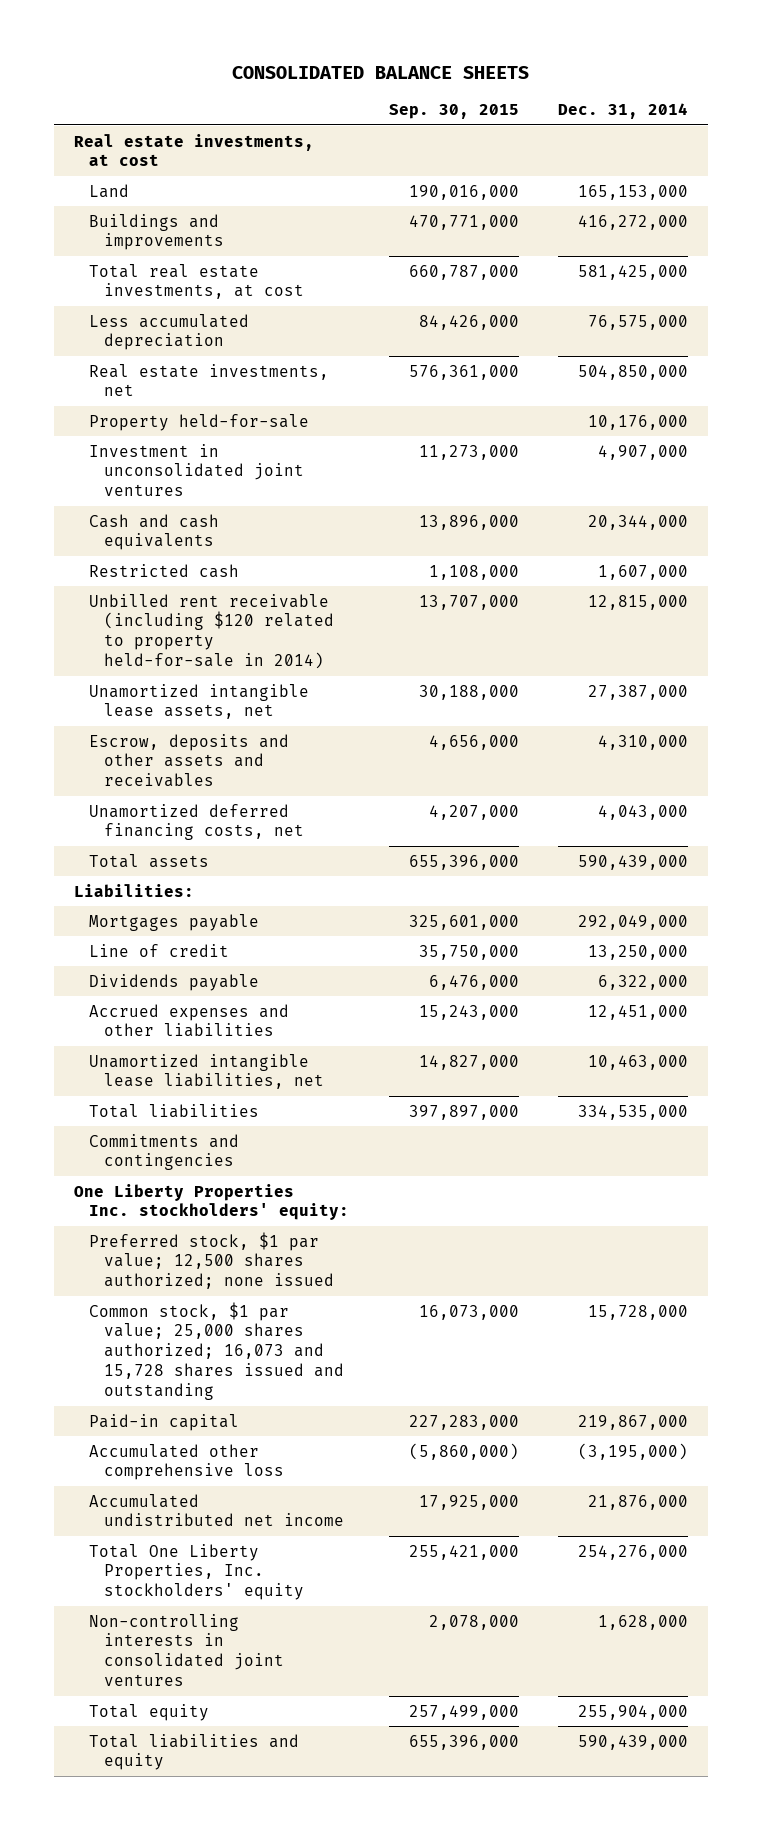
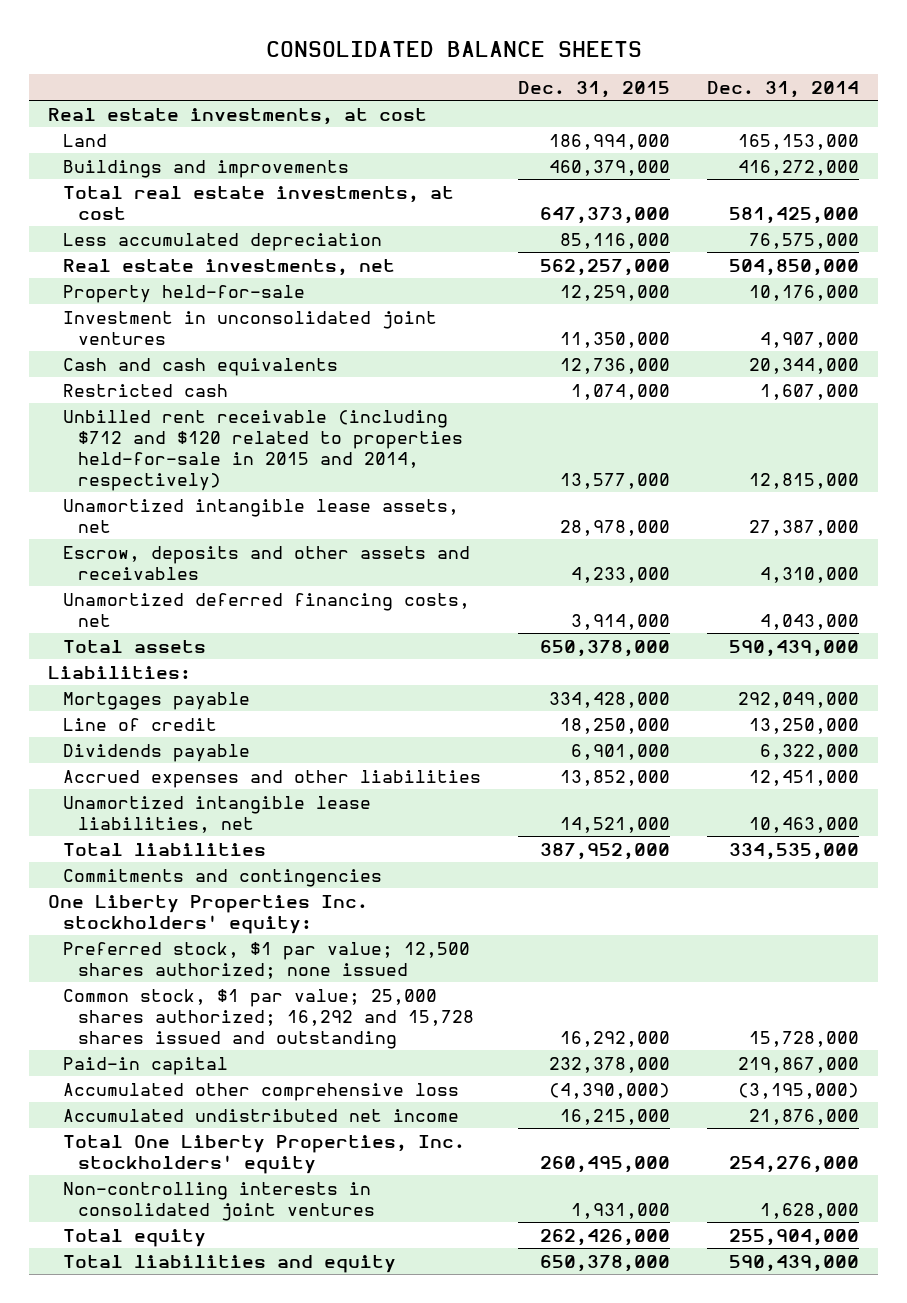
- | Sep. 30, 2015 | Dec. 31, 2014
+ | Dec. 31, 2015 | Dec. 31, 2014
- Unbilled rent receivable (including $120 related to property held-for-sale in 2014) | 13,707,000 | 12,815,000
+ Unbilled rent receivable (including $712 and $120 related to properties held-for-sale in 2015 and 2014, respectively) | 13,577,000 | 12,815,000
- Common stock, $1 par value; 25,000 shares authorized; 16,073 and 15,728 shares issued and outstanding | 16,073,000 | 15,728,000
+ Common stock, $1 par value; 25,000 shares authorized; 16,292 and 15,728 shares issued and outstanding | 16,292,000 | 15,728,000

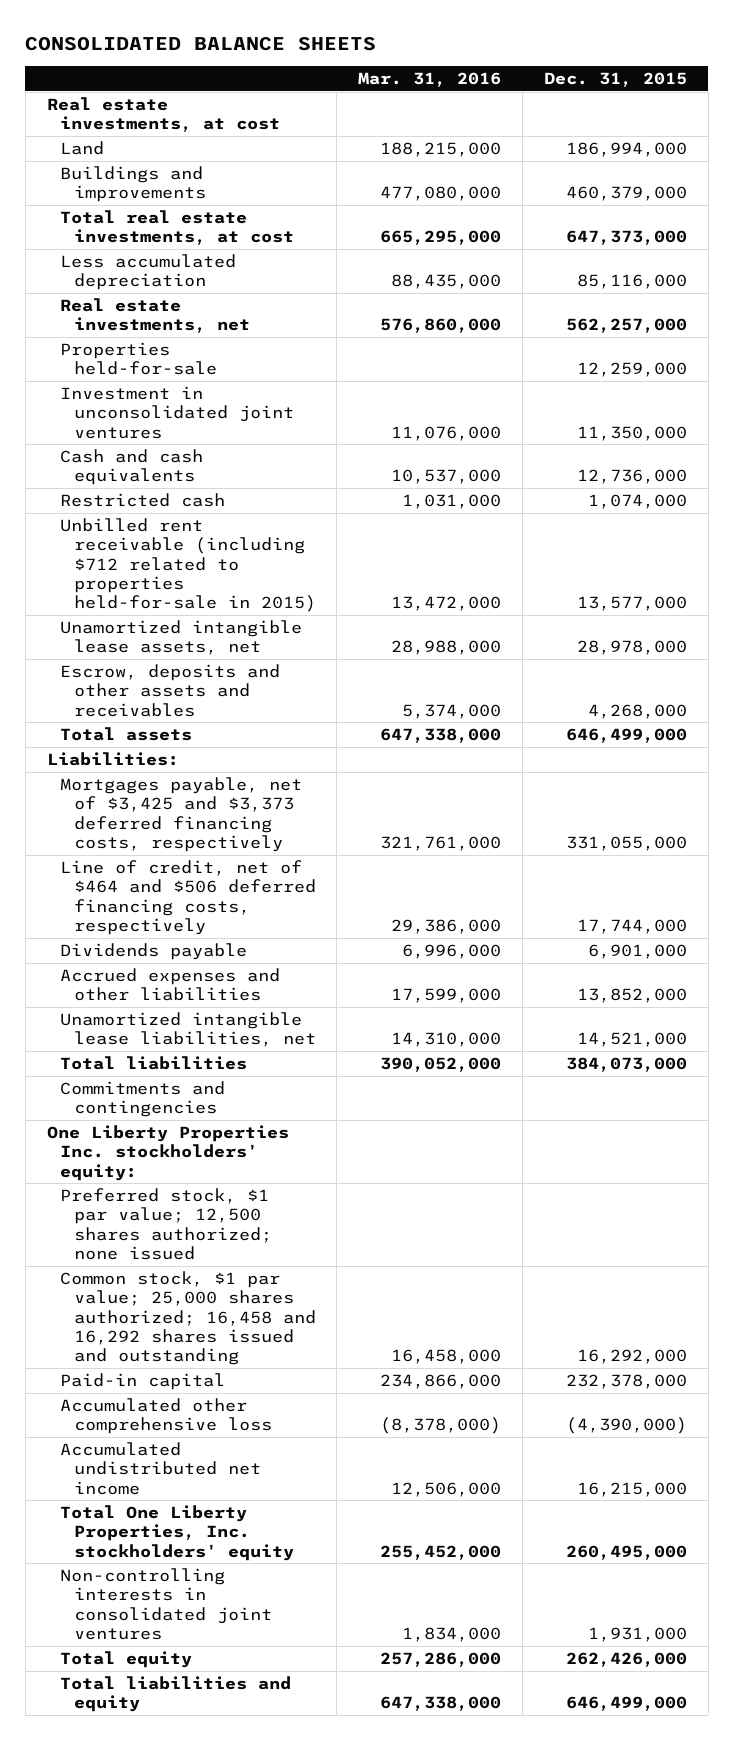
- | Dec. 31, 2015 | Dec. 31, 2014
+ | Mar. 31, 2016 | Dec. 31, 2015
- Property held-for-sale | 12,259,000 | 10,176,000
+ Properties held-for-sale | | 12,259,000
- Unbilled rent receivable (including $712 and $120 related to properties held-for-sale in 2015 and 2014, respectively) | 13,577,000 | 12,815,000
+ Unbilled rent receivable (including $712 related to properties held-for-sale in 2015) | 13,472,000 | 13,577,000
- Escrow, deposits and other assets and receivables | 4,233,000 | 4,310,000
- Unamortized deferred financing costs, net | 3,914,000 | 4,043,000
- Total assets | 650,378,000 | 590,439,000
+ Escrow, deposits and other assets and receivables | 5,374,000 | 4,268,000
+ Total assets | 647,338,000 | 646,499,000
- Mortgages payable | 334,428,000 | 292,049,000
- Line of credit | 18,250,000 | 13,250,000
+ Mortgages payable, net of $3,425 and $3,373 deferred financing costs, respectively | 321,761,000 | 331,055,000
+ Line of credit, net of $464 and $506 deferred financing costs, respectively | 29,386,000 | 17,744,000
- Total liabilities | 387,952,000 | 334,535,000
+ Total liabilities | 390,052,000 | 384,073,000
- Common stock, $1 par value; 25,000 shares authorized; 16,292 and 15,728 shares issued and outstanding | 16,292,000 | 15,728,000
+ Common stock, $1 par value; 25,000 shares authorized; 16,458 and 16,292 shares issued and outstanding | 16,458,000 | 16,292,000
- Total liabilities and equity | 650,378,000 | 590,439,000
+ Total liabilities and equity | 647,338,000 | 646,499,000

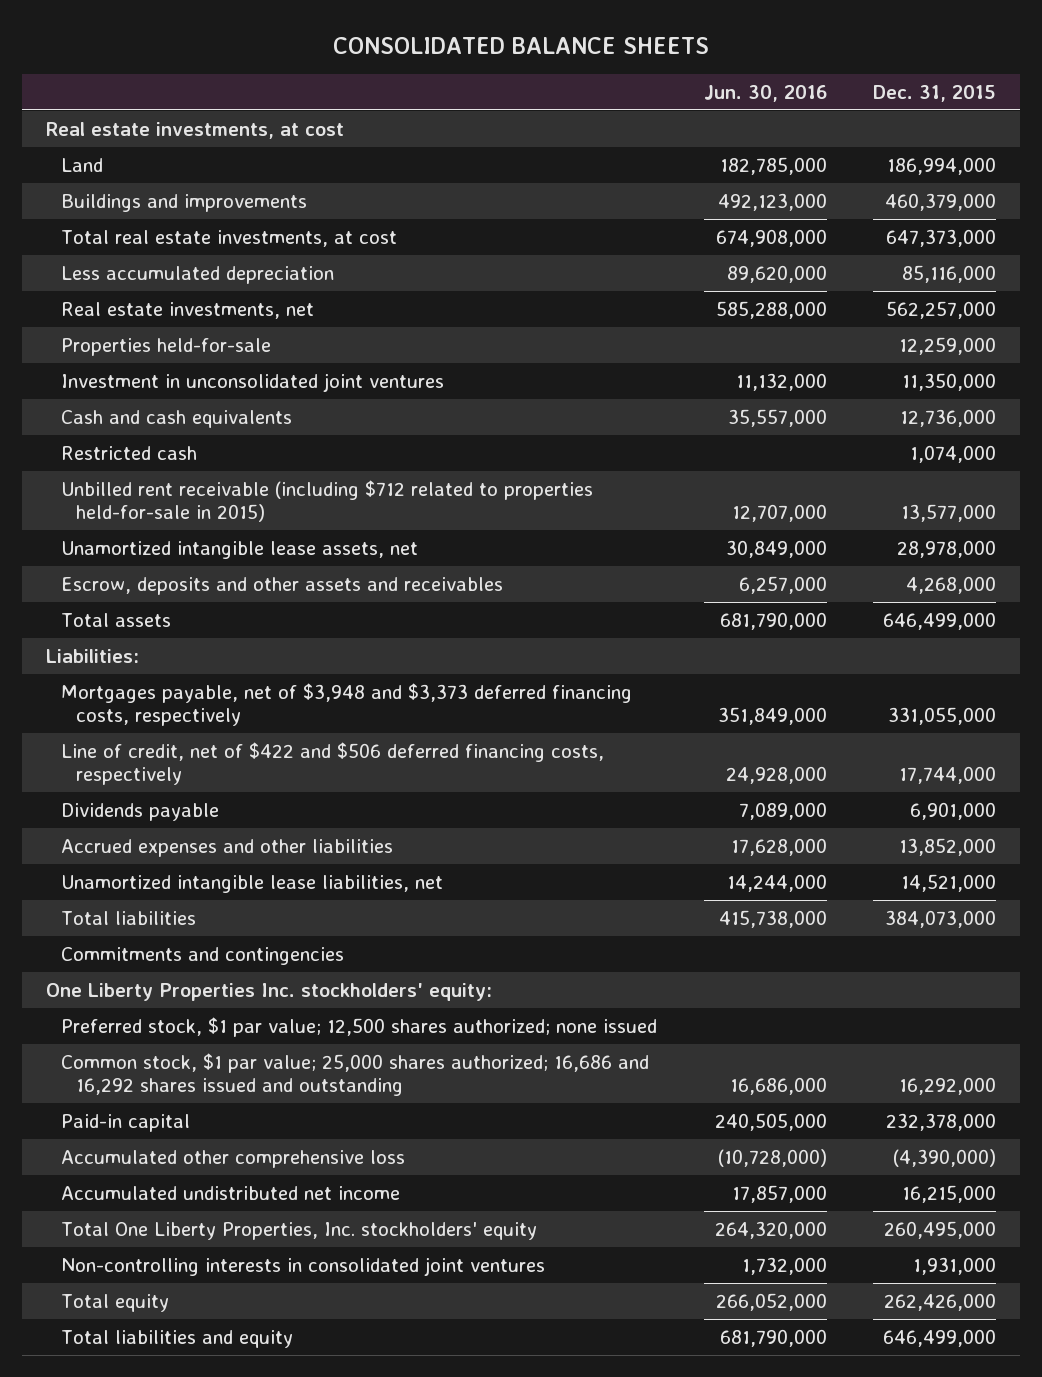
- | Mar. 31, 2016 | Dec. 31, 2015
+ | Jun. 30, 2016 | Dec. 31, 2015
- Mortgages payable, net of $3,425 and $3,373 deferred financing costs, respectively | 321,761,000 | 331,055,000
- Line of credit, net of $464 and $506 deferred financing costs, respectively | 29,386,000 | 17,744,000
+ Mortgages payable, net of $3,948 and $3,373 deferred financing costs, respectively | 351,849,000 | 331,055,000
+ Line of credit, net of $422 and $506 deferred financing costs, respectively | 24,928,000 | 17,744,000
- Common stock, $1 par value; 25,000 shares authorized; 16,458 and 16,292 shares issued and outstanding | 16,458,000 | 16,292,000
+ Common stock, $1 par value; 25,000 shares authorized; 16,686 and 16,292 shares issued and outstanding | 16,686,000 | 16,292,000

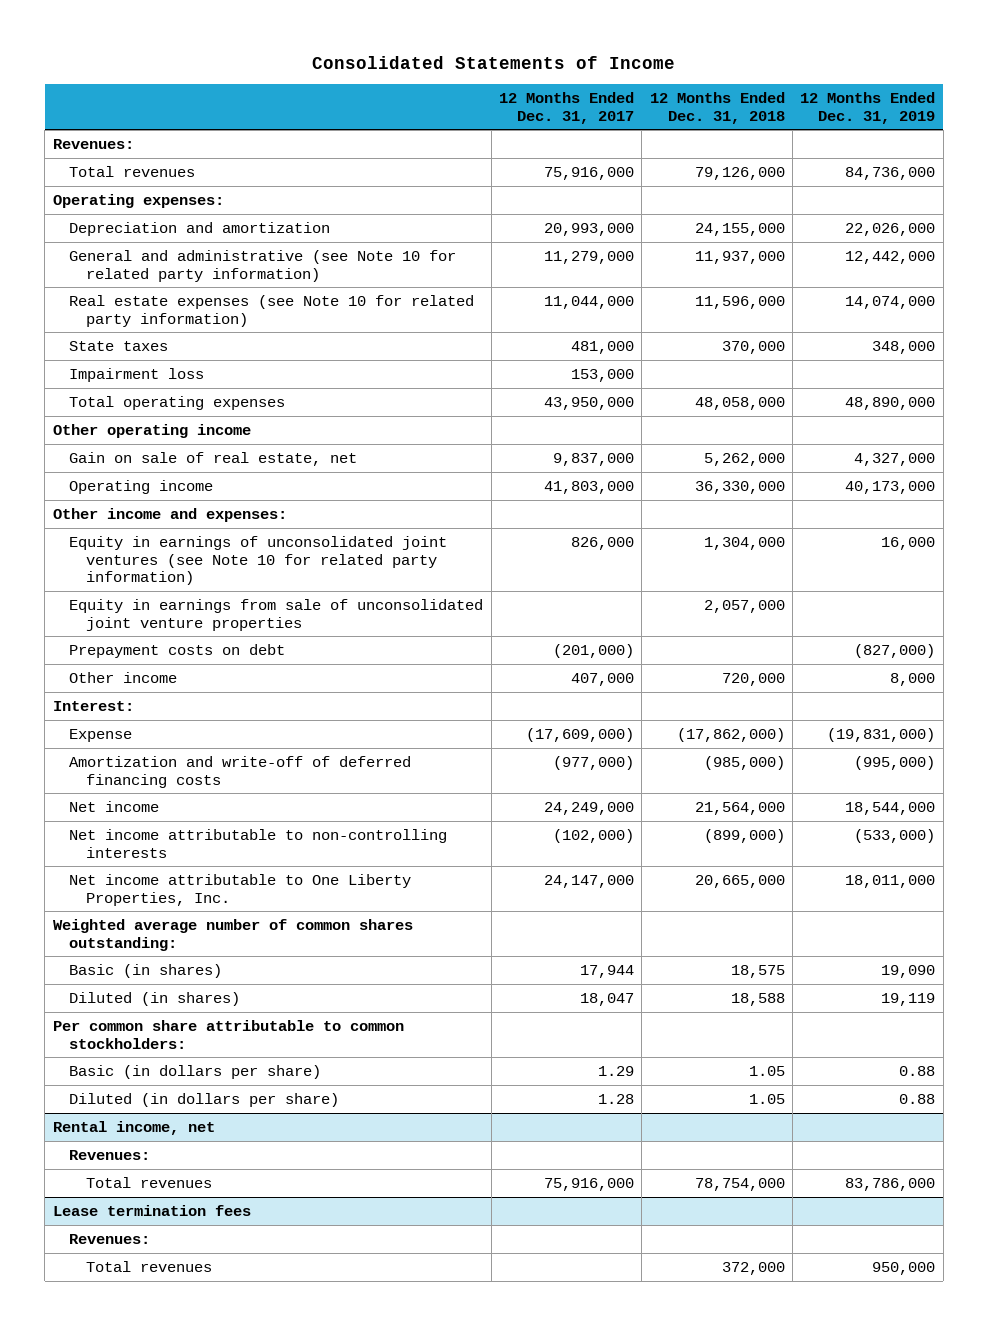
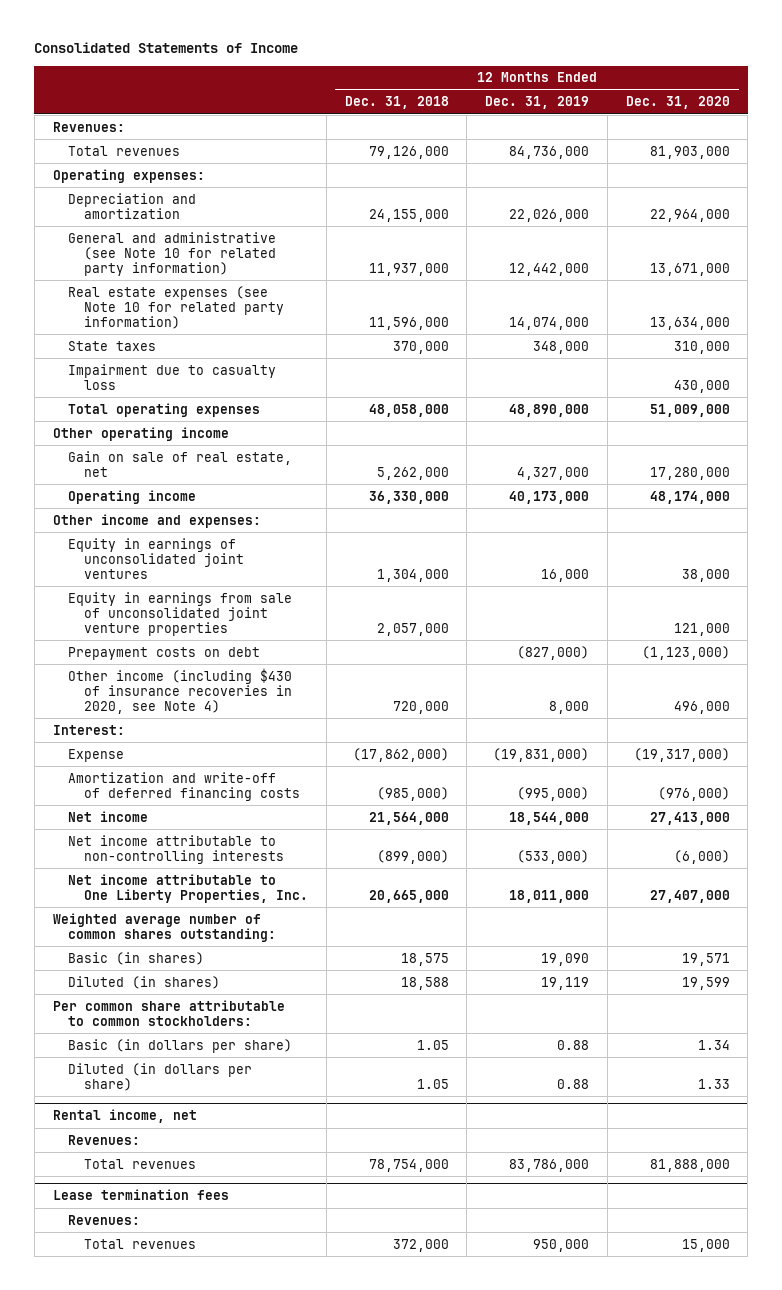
- | 12 Months Ended Dec. 31, 2017 | 12 Months Ended Dec. 31, 2018 | 12 Months Ended Dec. 31, 2019
+ | 12 Months Ended Dec. 31, 2018 | 12 Months Ended Dec. 31, 2019 | 12 Months Ended Dec. 31, 2020
- Impairment loss | 153,000 | |
+ Impairment due to casualty loss | | | 430,000
- Equity in earnings of unconsolidated joint ventures (see Note 10 for related party information) | 826,000 | 1,304,000 | 16,000
+ Equity in earnings of unconsolidated joint ventures | 1,304,000 | 16,000 | 38,000
- Other income | 407,000 | 720,000 | 8,000
+ Other income (including $430 of insurance recoveries in 2020, see Note 4) | 720,000 | 8,000 | 496,000

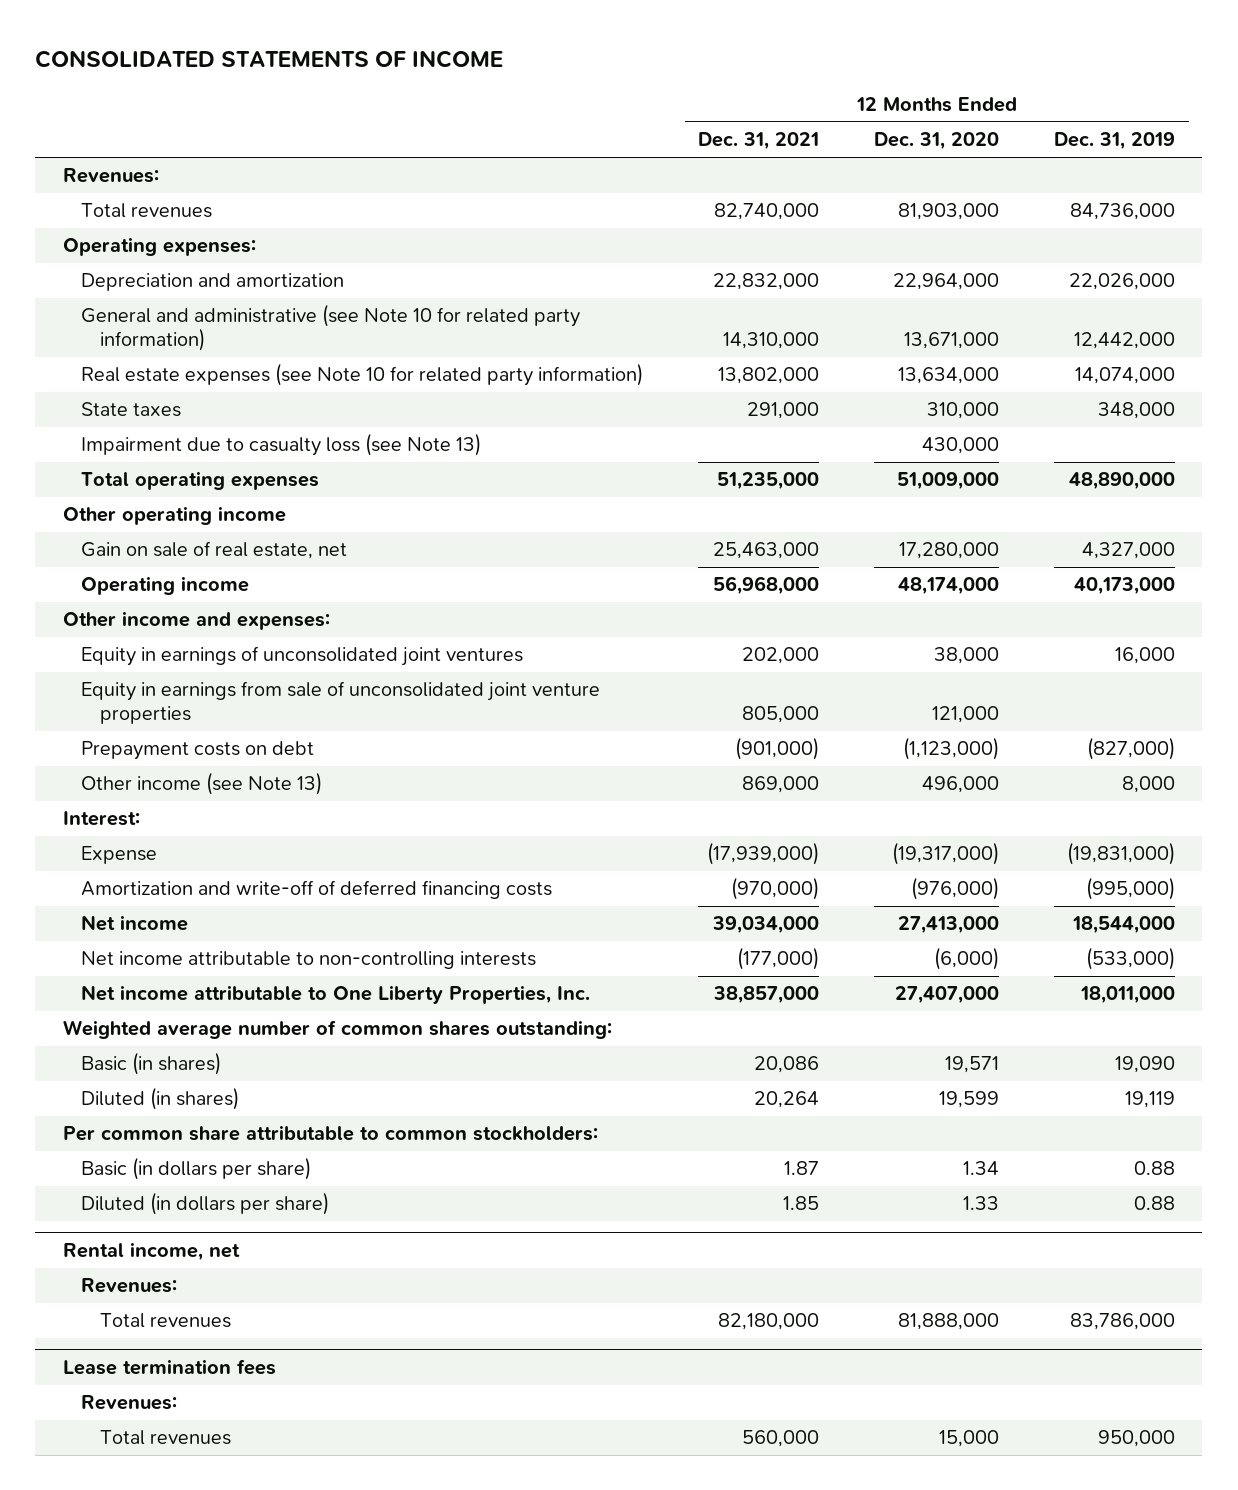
- Consolidated Statements of Income
+ CONSOLIDATED STATEMENTS OF INCOME
- | 12 Months Ended Dec. 31, 2018 | 12 Months Ended Dec. 31, 2019 | 12 Months Ended Dec. 31, 2020
+ | 12 Months Ended Dec. 31, 2021 | 12 Months Ended Dec. 31, 2020 | 12 Months Ended Dec. 31, 2019
- Impairment due to casualty loss | | | 430,000
+ Impairment due to casualty loss (see Note 13) | | 430,000 |
- Other income (including $430 of insurance recoveries in 2020, see Note 4) | 720,000 | 8,000 | 496,000
+ Other income (see Note 13) | 869,000 | 496,000 | 8,000

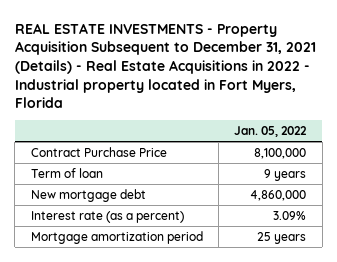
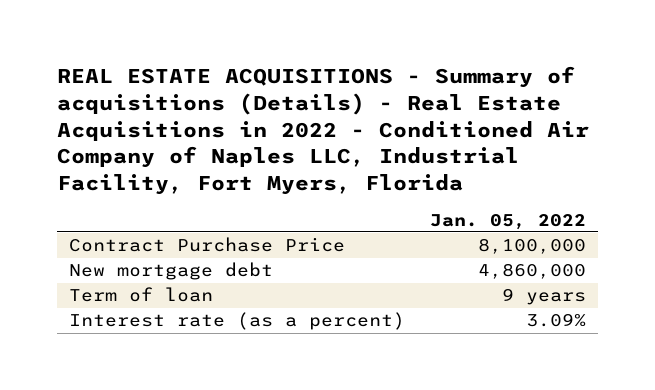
- REAL ESTATE INVESTMENTS - Property Acquisition Subsequent to December 31, 2021 (Details) - Real Estate Acquisitions in 2022 - Industrial property located in Fort Myers, Florida
+ REAL ESTATE ACQUISITIONS - Summary of acquisitions (Details) - Real Estate Acquisitions in 2022 - Conditioned Air Company of Naples LLC, Industrial Facility, Fort Myers, Florida
moved down: Term of loan | 9 years
- Mortgage amortization period | 25 years

